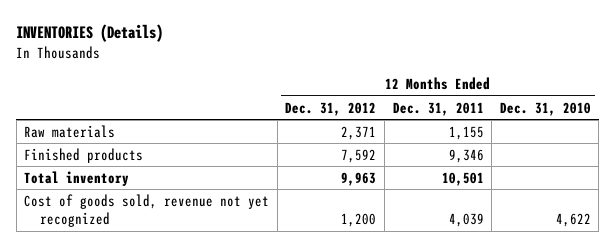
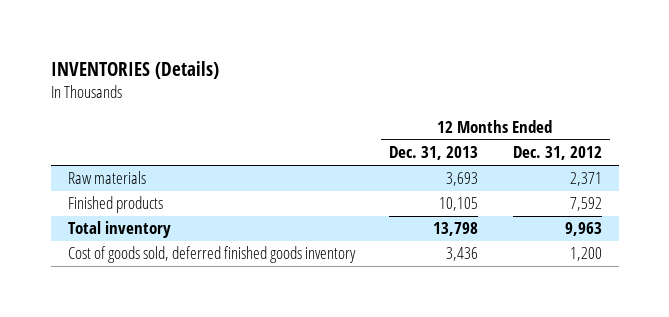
- | 12 Months Ended Dec. 31, 2012 | 12 Months Ended Dec. 31, 2011 | 12 Months Ended Dec. 31, 2010
+ | 12 Months Ended Dec. 31, 2013 | 12 Months Ended Dec. 31, 2012
- Cost of goods sold, revenue not yet recognized | 1,200 | 4,039 | 4,622
+ Cost of goods sold, deferred finished goods inventory | 3,436 | 1,200

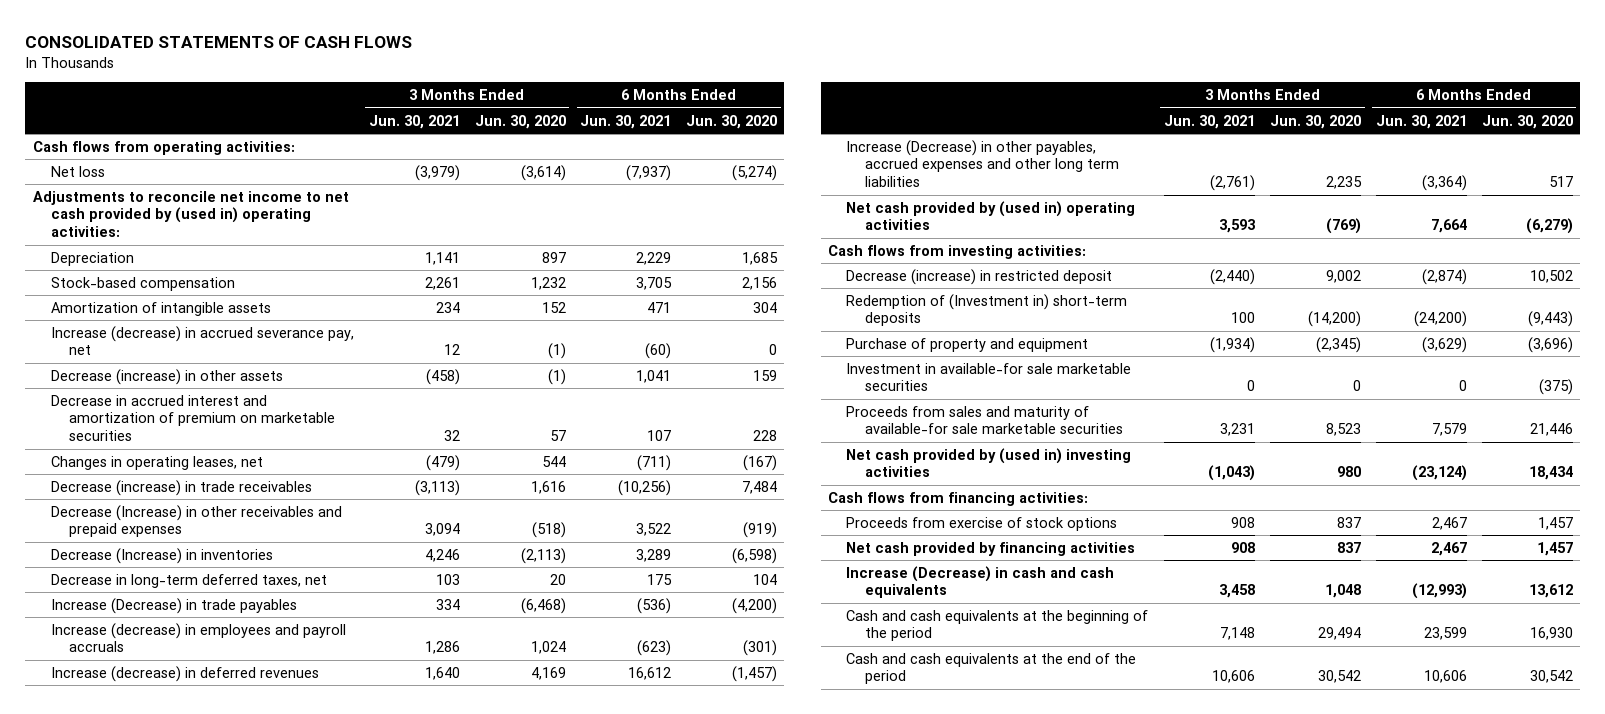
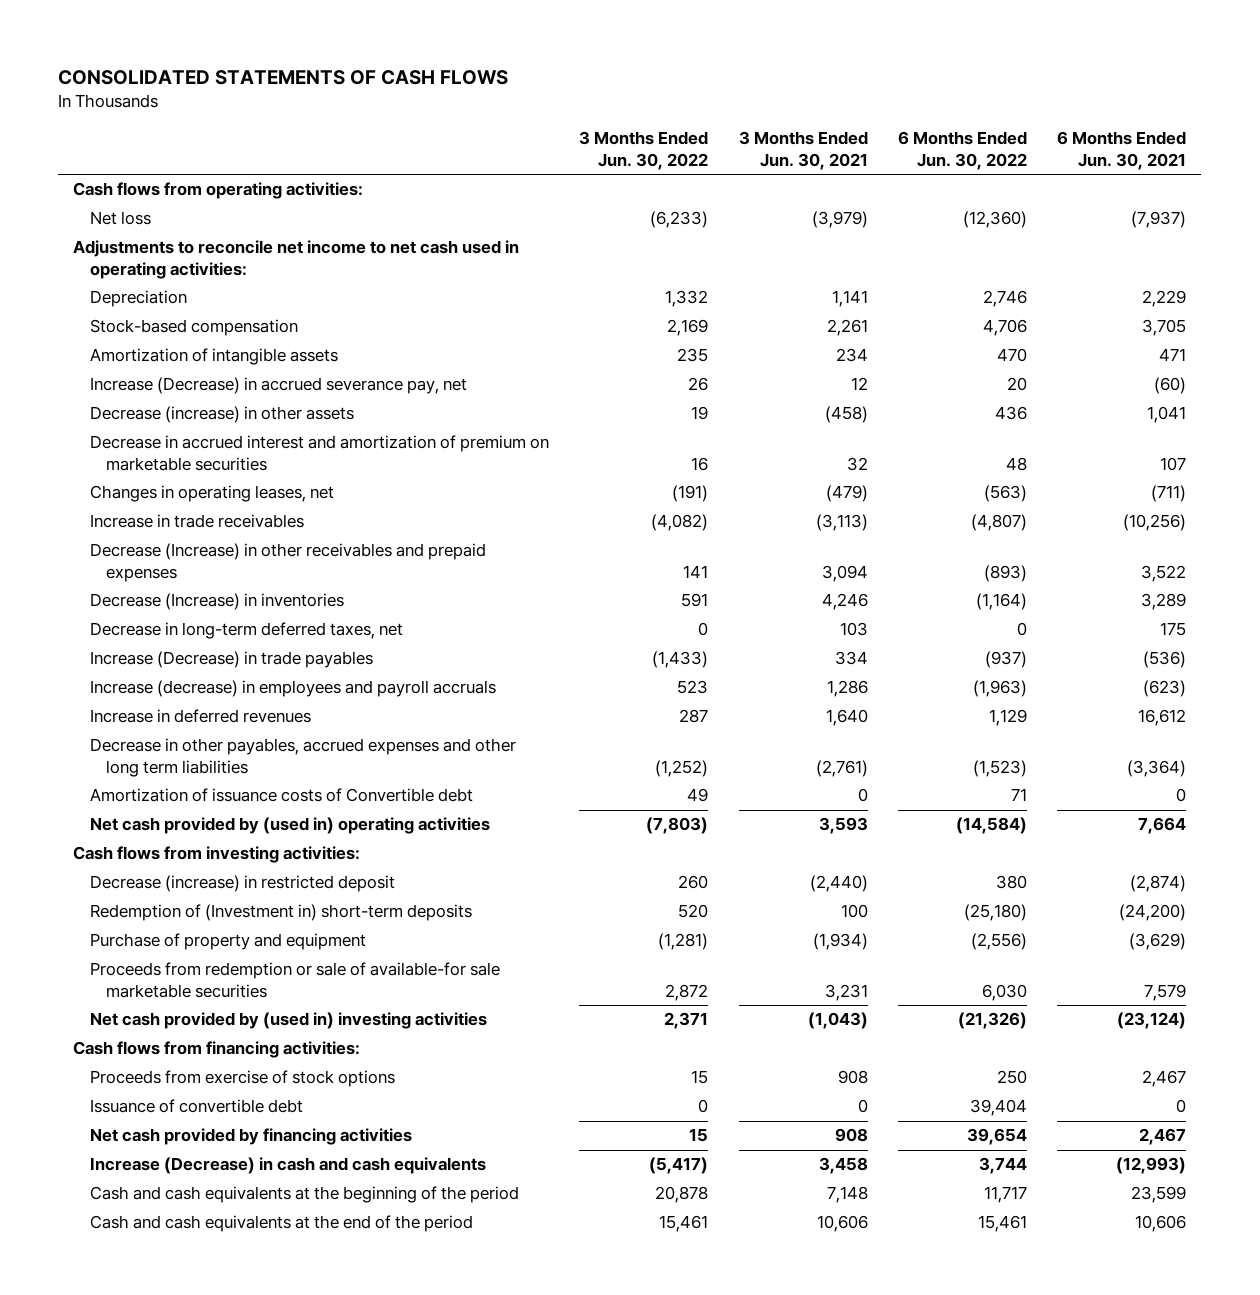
- | 3 Months Ended Jun. 30, 2021 | 3 Months Ended Jun. 30, 2020 | 6 Months Ended Jun. 30, 2021 | 6 Months Ended Jun. 30, 2020
+ | 3 Months Ended Jun. 30, 2022 | 3 Months Ended Jun. 30, 2021 | 6 Months Ended Jun. 30, 2022 | 6 Months Ended Jun. 30, 2021
- Adjustments to reconcile net income to net cash provided by (used in) operating activities:
+ Adjustments to reconcile net income to net cash used in operating activities:
- Increase (decrease) in accrued severance pay, net | 12 | (1) | (60) | 0
+ Increase (Decrease) in accrued severance pay, net | 26 | 12 | 20 | (60)
- Decrease (increase) in trade receivables | (3,113) | 1,616 | (10,256) | 7,484
+ Increase in trade receivables | (4,082) | (3,113) | (4,807) | (10,256)
- Increase (decrease) in deferred revenues | 1,640 | 4,169 | 16,612 | (1,457)
- Increase (Decrease) in other payables, accrued expenses and other long term liabilities | (2,761) | 2,235 | (3,364) | 517
+ Increase in deferred revenues | 287 | 1,640 | 1,129 | 16,612
+ Decrease in other payables, accrued expenses and other long term liabilities | (1,252) | (2,761) | (1,523) | (3,364)
+ Amortization of issuance costs of Convertible debt | 49 | 0 | 71 | 0
- Investment in available-for sale marketable securities | 0 | 0 | 0 | (375)
- Proceeds from sales and maturity of available-for sale marketable securities | 3,231 | 8,523 | 7,579 | 21,446
+ Proceeds from redemption or sale of available-for sale marketable securities | 2,872 | 3,231 | 6,030 | 7,579
+ Issuance of convertible debt | 0 | 0 | 39,404 | 0

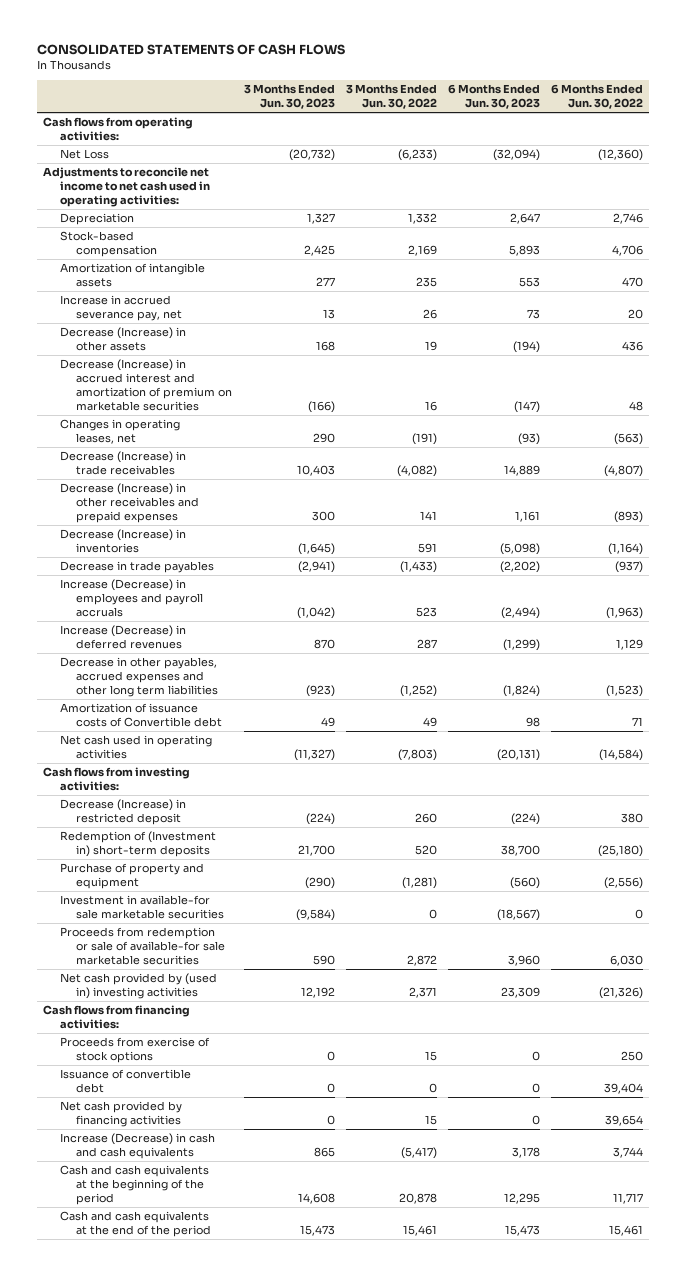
- | 3 Months Ended Jun. 30, 2022 | 3 Months Ended Jun. 30, 2021 | 6 Months Ended Jun. 30, 2022 | 6 Months Ended Jun. 30, 2021
+ | 3 Months Ended Jun. 30, 2023 | 3 Months Ended Jun. 30, 2022 | 6 Months Ended Jun. 30, 2023 | 6 Months Ended Jun. 30, 2022
- Net loss | (6,233) | (3,979) | (12,360) | (7,937)
+ Net Loss | (20,732) | (6,233) | (32,094) | (12,360)
- Increase (Decrease) in accrued severance pay, net | 26 | 12 | 20 | (60)
- Decrease (increase) in other assets | 19 | (458) | 436 | 1,041
- Decrease in accrued interest and amortization of premium on marketable securities | 16 | 32 | 48 | 107
+ Increase in accrued severance pay, net | 13 | 26 | 73 | 20
+ Decrease (Increase) in other assets | 168 | 19 | (194) | 436
+ Decrease (Increase) in accrued interest and amortization of premium on marketable securities | (166) | 16 | (147) | 48
- Increase in trade receivables | (4,082) | (3,113) | (4,807) | (10,256)
+ Decrease (Increase) in trade receivables | 10,403 | (4,082) | 14,889 | (4,807)
- Decrease in long-term deferred taxes, net | 0 | 103 | 0 | 175
- Increase (Decrease) in trade payables | (1,433) | 334 | (937) | (536)
- Increase (decrease) in employees and payroll accruals | 523 | 1,286 | (1,963) | (623)
- Increase in deferred revenues | 287 | 1,640 | 1,129 | 16,612
+ Decrease in trade payables | (2,941) | (1,433) | (2,202) | (937)
+ Increase (Decrease) in employees and payroll accruals | (1,042) | 523 | (2,494) | (1,963)
+ Increase (Decrease) in deferred revenues | 870 | 287 | (1,299) | 1,129
- Net cash provided by (used in) operating activities | (7,803) | 3,593 | (14,584) | 7,664
+ Net cash used in operating activities | (11,327) | (7,803) | (20,131) | (14,584)
- Decrease (increase) in restricted deposit | 260 | (2,440) | 380 | (2,874)
+ Decrease (Increase) in restricted deposit | (224) | 260 | (224) | 380
+ Investment in available-for sale marketable securities | (9,584) | 0 | (18,567) | 0

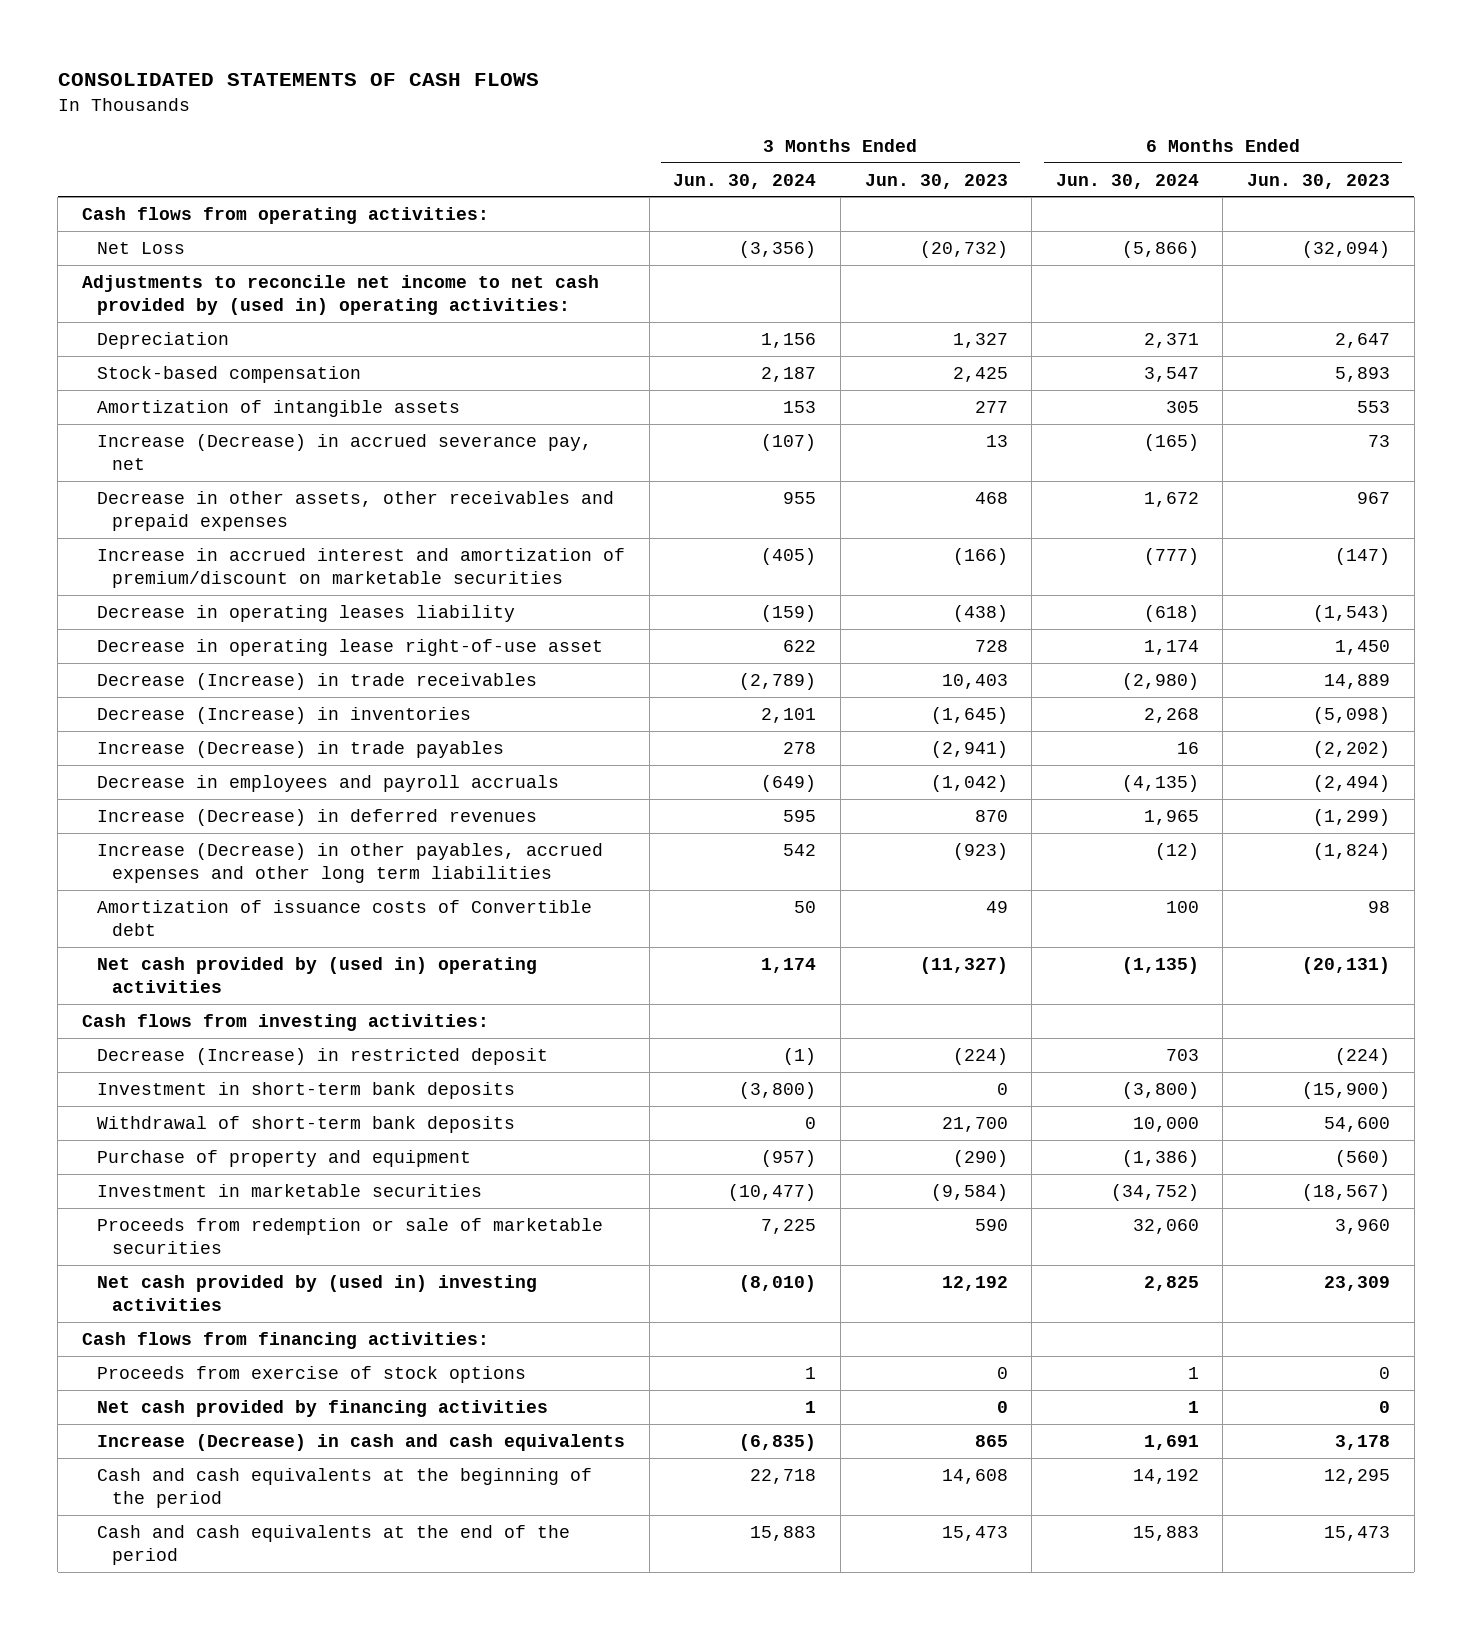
- | 3 Months Ended Jun. 30, 2023 | 3 Months Ended Jun. 30, 2022 | 6 Months Ended Jun. 30, 2023 | 6 Months Ended Jun. 30, 2022
+ | 3 Months Ended Jun. 30, 2024 | 3 Months Ended Jun. 30, 2023 | 6 Months Ended Jun. 30, 2024 | 6 Months Ended Jun. 30, 2023
- Adjustments to reconcile net income to net cash used in operating activities:
+ Adjustments to reconcile net income to net cash provided by (used in) operating activities:
- Increase in accrued severance pay, net | 13 | 26 | 73 | 20
- Decrease (Increase) in other assets | 168 | 19 | (194) | 436
- Decrease (Increase) in accrued interest and amortization of premium on marketable securities | (166) | 16 | (147) | 48
- Changes in operating leases, net | 290 | (191) | (93) | (563)
+ Increase (Decrease) in accrued severance pay, net | (107) | 13 | (165) | 73
+ Decrease in other assets, other receivables and prepaid expenses | 955 | 468 | 1,672 | 967
+ Increase in accrued interest and amortization of premium/discount on marketable securities | (405) | (166) | (777) | (147)
+ Decrease in operating leases liability | (159) | (438) | (618) | (1,543)
+ Decrease in operating lease right-of-use asset | 622 | 728 | 1,174 | 1,450
- Decrease (Increase) in other receivables and prepaid expenses | 300 | 141 | 1,161 | (893)
- Decrease in trade payables | (2,941) | (1,433) | (2,202) | (937)
- Increase (Decrease) in employees and payroll accruals | (1,042) | 523 | (2,494) | (1,963)
+ Increase (Decrease) in trade payables | 278 | (2,941) | 16 | (2,202)
+ Decrease in employees and payroll accruals | (649) | (1,042) | (4,135) | (2,494)
- Decrease in other payables, accrued expenses and other long term liabilities | (923) | (1,252) | (1,824) | (1,523)
+ Increase (Decrease) in other payables, accrued expenses and other long term liabilities | 542 | (923) | (12) | (1,824)
- Net cash used in operating activities | (11,327) | (7,803) | (20,131) | (14,584)
+ Net cash provided by (used in) operating activities | 1,174 | (11,327) | (1,135) | (20,131)
- Redemption of (Investment in) short-term deposits | 21,700 | 520 | 38,700 | (25,180)
+ Investment in short-term bank deposits | (3,800) | 0 | (3,800) | (15,900)
+ Withdrawal of short-term bank deposits | 0 | 21,700 | 10,000 | 54,600
- Investment in available-for sale marketable securities | (9,584) | 0 | (18,567) | 0
- Proceeds from redemption or sale of available-for sale marketable securities | 590 | 2,872 | 3,960 | 6,030
+ Investment in marketable securities | (10,477) | (9,584) | (34,752) | (18,567)
+ Proceeds from redemption or sale of marketable securities | 7,225 | 590 | 32,060 | 3,960
- Issuance of convertible debt | 0 | 0 | 0 | 39,404

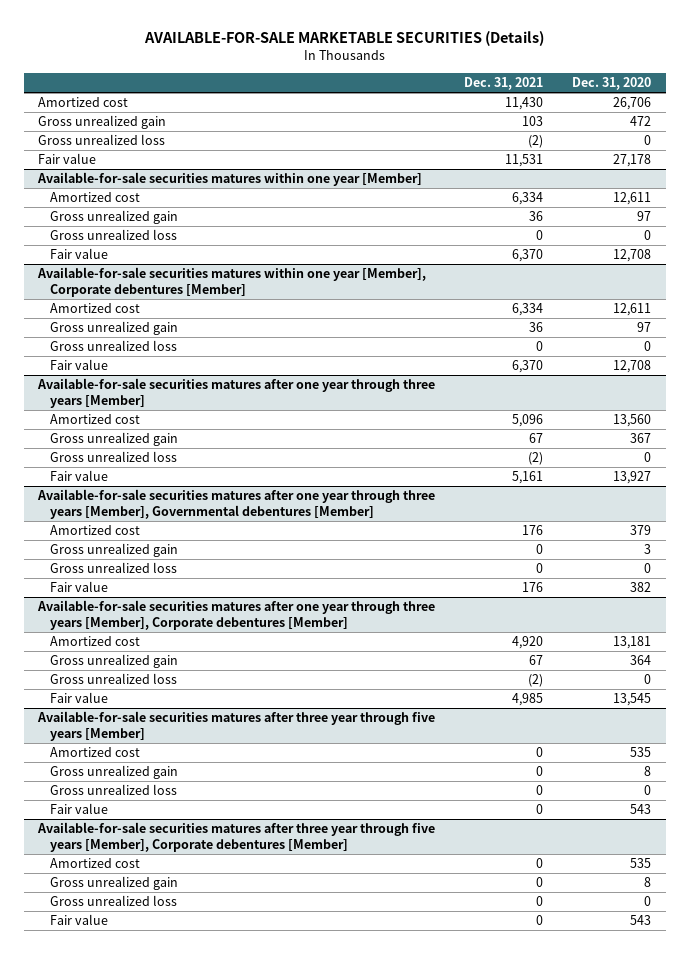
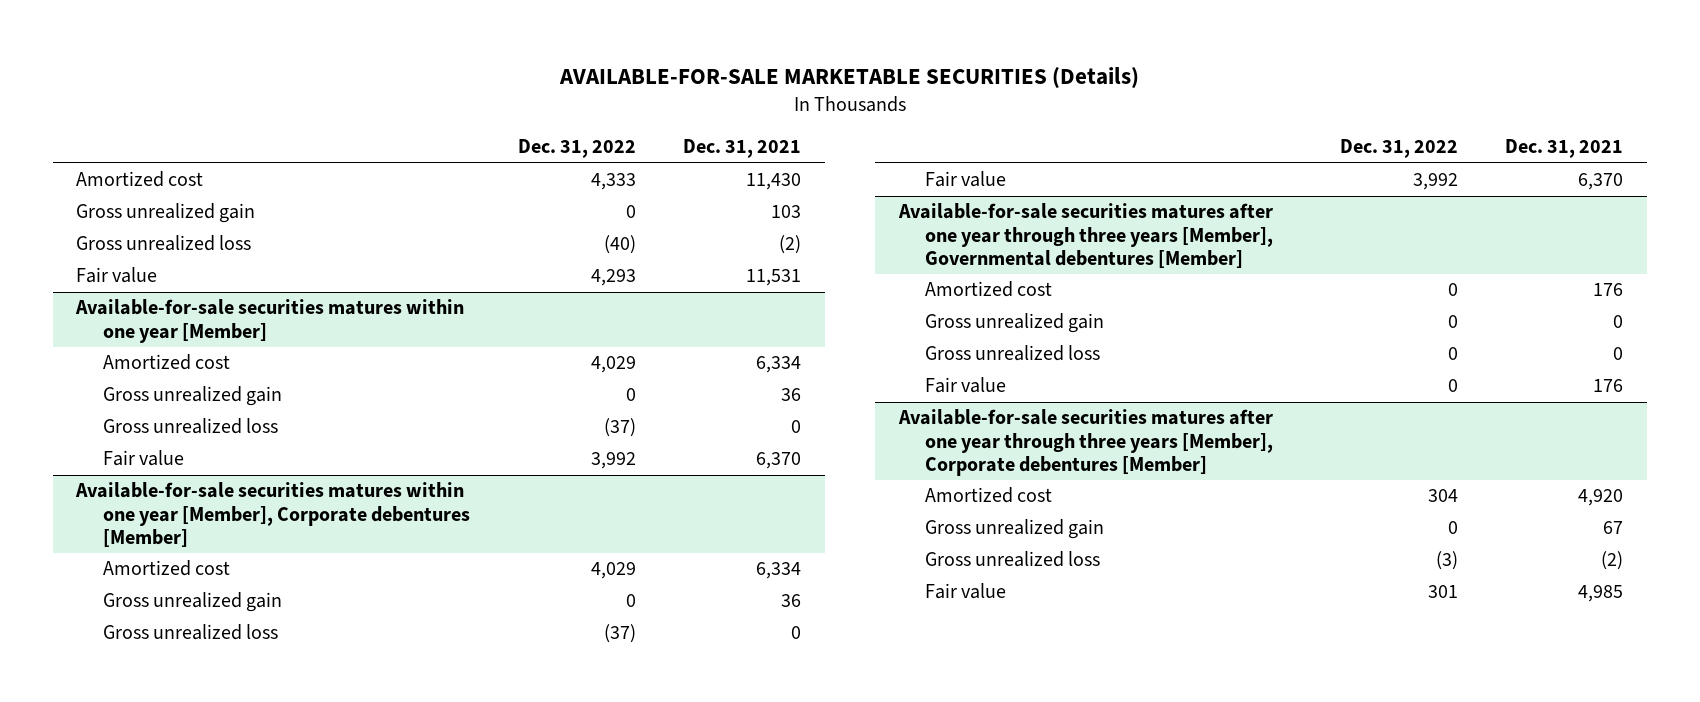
- | Dec. 31, 2021 | Dec. 31, 2020
+ | Dec. 31, 2022 | Dec. 31, 2021
- Available-for-sale securities matures after one year through three years [Member]
- Amortized cost | 5,096 | 13,560
- Gross unrealized gain | 67 | 367
- Gross unrealized loss | (2) | 0
- Fair value | 5,161 | 13,927
- Available-for-sale securities matures after three year through five years [Member]
- Amortized cost | 0 | 535
- Gross unrealized gain | 0 | 8
- Gross unrealized loss | 0 | 0
- Fair value | 0 | 543
- Available-for-sale securities matures after three year through five years [Member], Corporate debentures [Member]
- Amortized cost | 0 | 535
- Gross unrealized gain | 0 | 8
- Gross unrealized loss | 0 | 0
- Fair value | 0 | 543

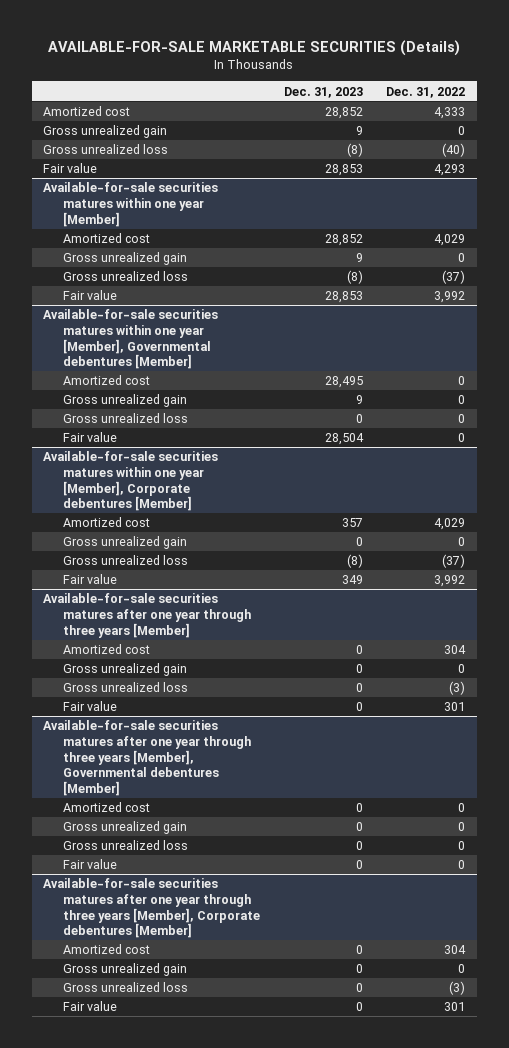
- | Dec. 31, 2022 | Dec. 31, 2021
+ | Dec. 31, 2023 | Dec. 31, 2022
+ Available-for-sale securities matures within one year [Member], Governmental debentures [Member]
+ Amortized cost | 28,495 | 0
+ Gross unrealized gain | 9 | 0
+ Gross unrealized loss | 0 | 0
+ Fair value | 28,504 | 0
+ Available-for-sale securities matures after one year through three years [Member]
+ Amortized cost | 0 | 304
+ Gross unrealized gain | 0 | 0
+ Gross unrealized loss | 0 | (3)
+ Fair value | 0 | 301

